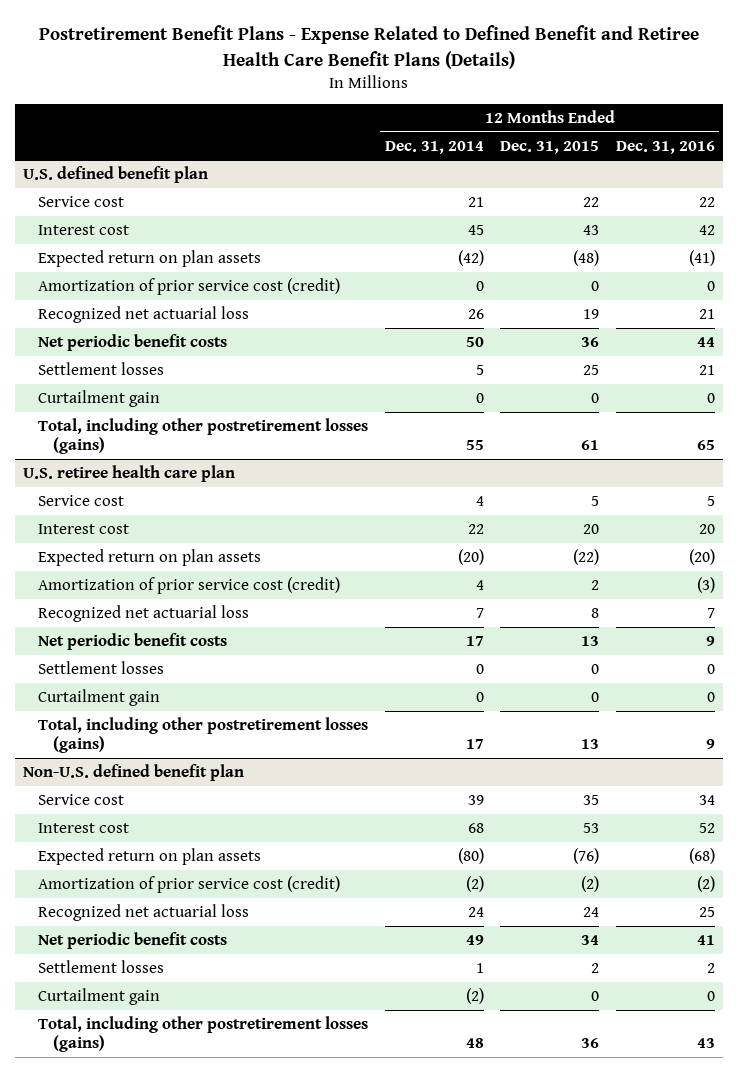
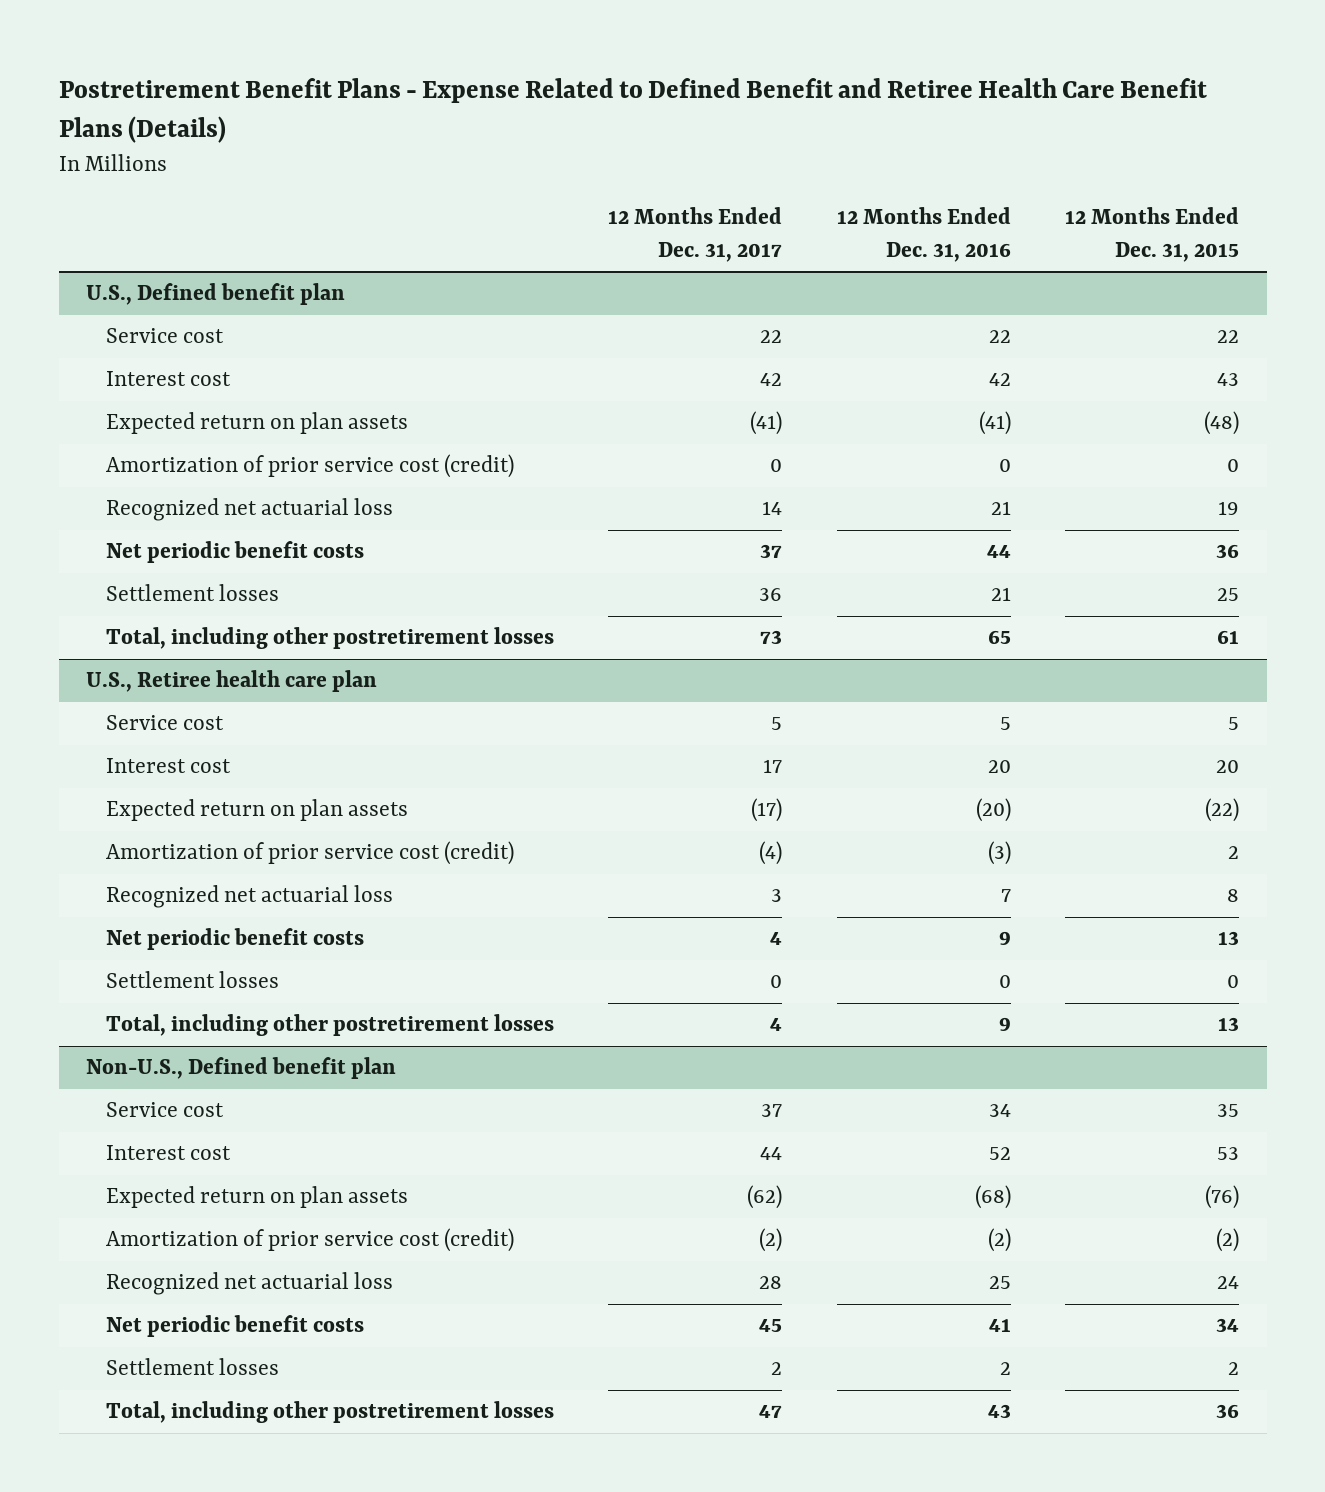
- | 12 Months Ended Dec. 31, 2014 | 12 Months Ended Dec. 31, 2015 | 12 Months Ended Dec. 31, 2016
+ | 12 Months Ended Dec. 31, 2017 | 12 Months Ended Dec. 31, 2016 | 12 Months Ended Dec. 31, 2015
- U.S. defined benefit plan
+ U.S., Defined benefit plan
- Curtailment gain | 0 | 0 | 0
- Total, including other postretirement losses (gains) | 55 | 61 | 65
- U.S. retiree health care plan
+ Total, including other postretirement losses | 73 | 65 | 61
+ U.S., Retiree health care plan
- Curtailment gain | 0 | 0 | 0
- Total, including other postretirement losses (gains) | 17 | 13 | 9
- Non-U.S. defined benefit plan
+ Total, including other postretirement losses | 4 | 9 | 13
+ Non-U.S., Defined benefit plan
- Curtailment gain | (2) | 0 | 0
- Total, including other postretirement losses (gains) | 48 | 36 | 43
+ Total, including other postretirement losses | 47 | 43 | 36

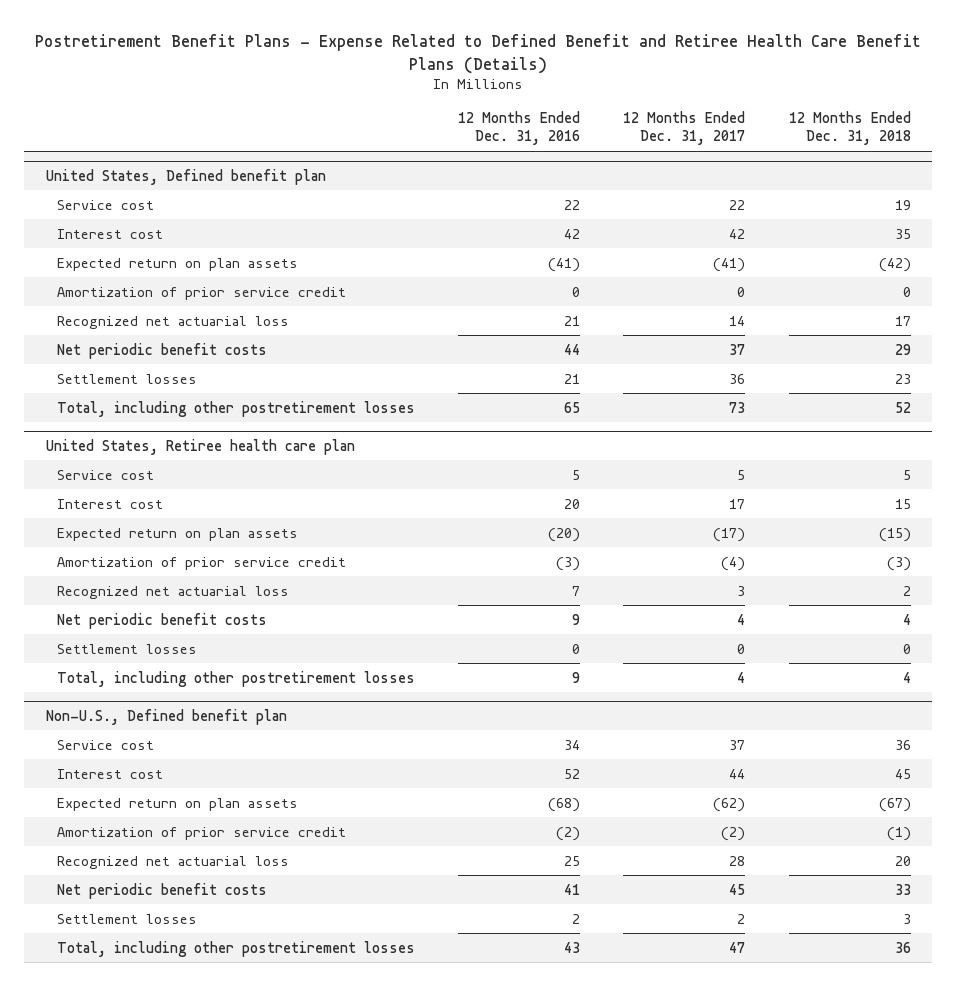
- | 12 Months Ended Dec. 31, 2017 | 12 Months Ended Dec. 31, 2016 | 12 Months Ended Dec. 31, 2015
+ | 12 Months Ended Dec. 31, 2016 | 12 Months Ended Dec. 31, 2017 | 12 Months Ended Dec. 31, 2018
- U.S., Defined benefit plan
+ United States, Defined benefit plan
- Amortization of prior service cost (credit) | 0 | 0 | 0
+ Amortization of prior service credit | 0 | 0 | 0
- U.S., Retiree health care plan
+ United States, Retiree health care plan
- Amortization of prior service cost (credit) | (4) | (3) | 2
+ Amortization of prior service credit | (3) | (4) | (3)
@ Non-U.S., Defined benefit plan
- Amortization of prior service cost (credit) | (2) | (2) | (2)
+ Amortization of prior service credit | (2) | (2) | (1)

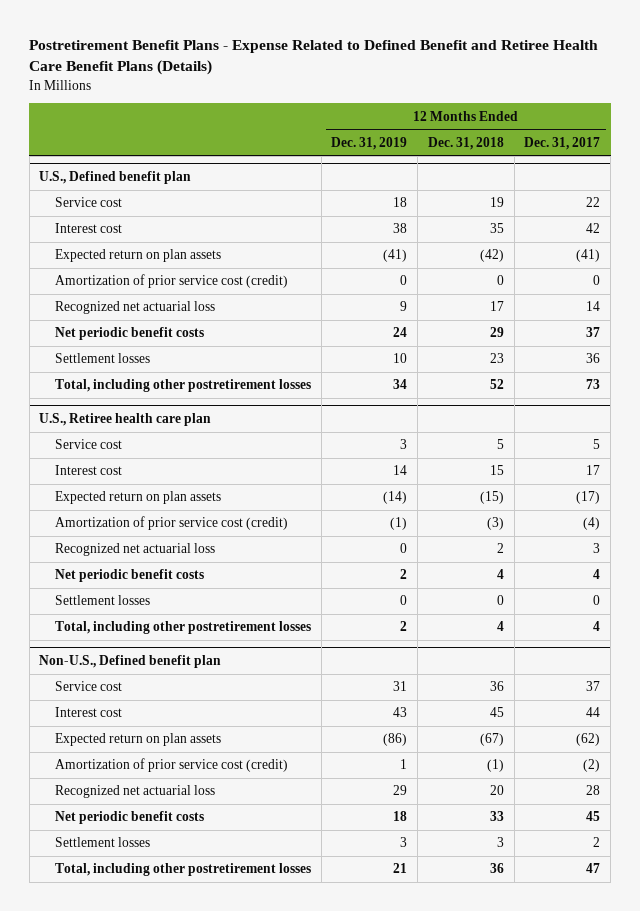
- | 12 Months Ended Dec. 31, 2016 | 12 Months Ended Dec. 31, 2017 | 12 Months Ended Dec. 31, 2018
+ | 12 Months Ended Dec. 31, 2019 | 12 Months Ended Dec. 31, 2018 | 12 Months Ended Dec. 31, 2017
- United States, Defined benefit plan
+ U.S., Defined benefit plan
- Amortization of prior service credit | 0 | 0 | 0
+ Amortization of prior service cost (credit) | 0 | 0 | 0
- United States, Retiree health care plan
+ U.S., Retiree health care plan
- Amortization of prior service credit | (3) | (4) | (3)
+ Amortization of prior service cost (credit) | (1) | (3) | (4)
@ Non-U.S., Defined benefit plan
- Amortization of prior service credit | (2) | (2) | (1)
+ Amortization of prior service cost (credit) | 1 | (1) | (2)

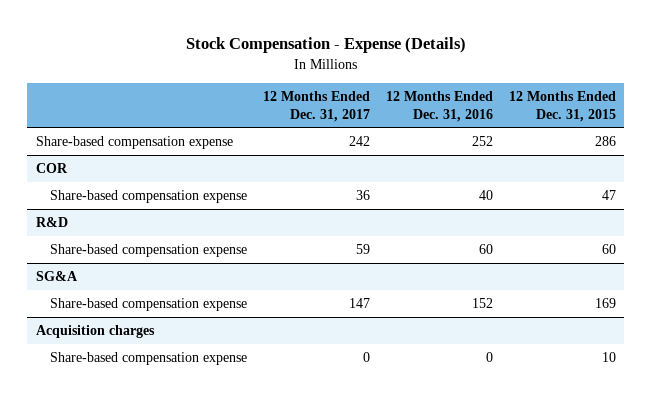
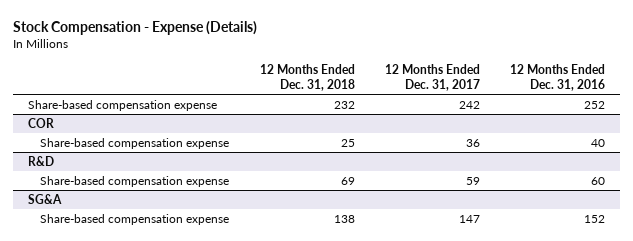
- | 12 Months Ended Dec. 31, 2017 | 12 Months Ended Dec. 31, 2016 | 12 Months Ended Dec. 31, 2015
+ | 12 Months Ended Dec. 31, 2018 | 12 Months Ended Dec. 31, 2017 | 12 Months Ended Dec. 31, 2016
- Acquisition charges
- Share-based compensation expense | 0 | 0 | 10

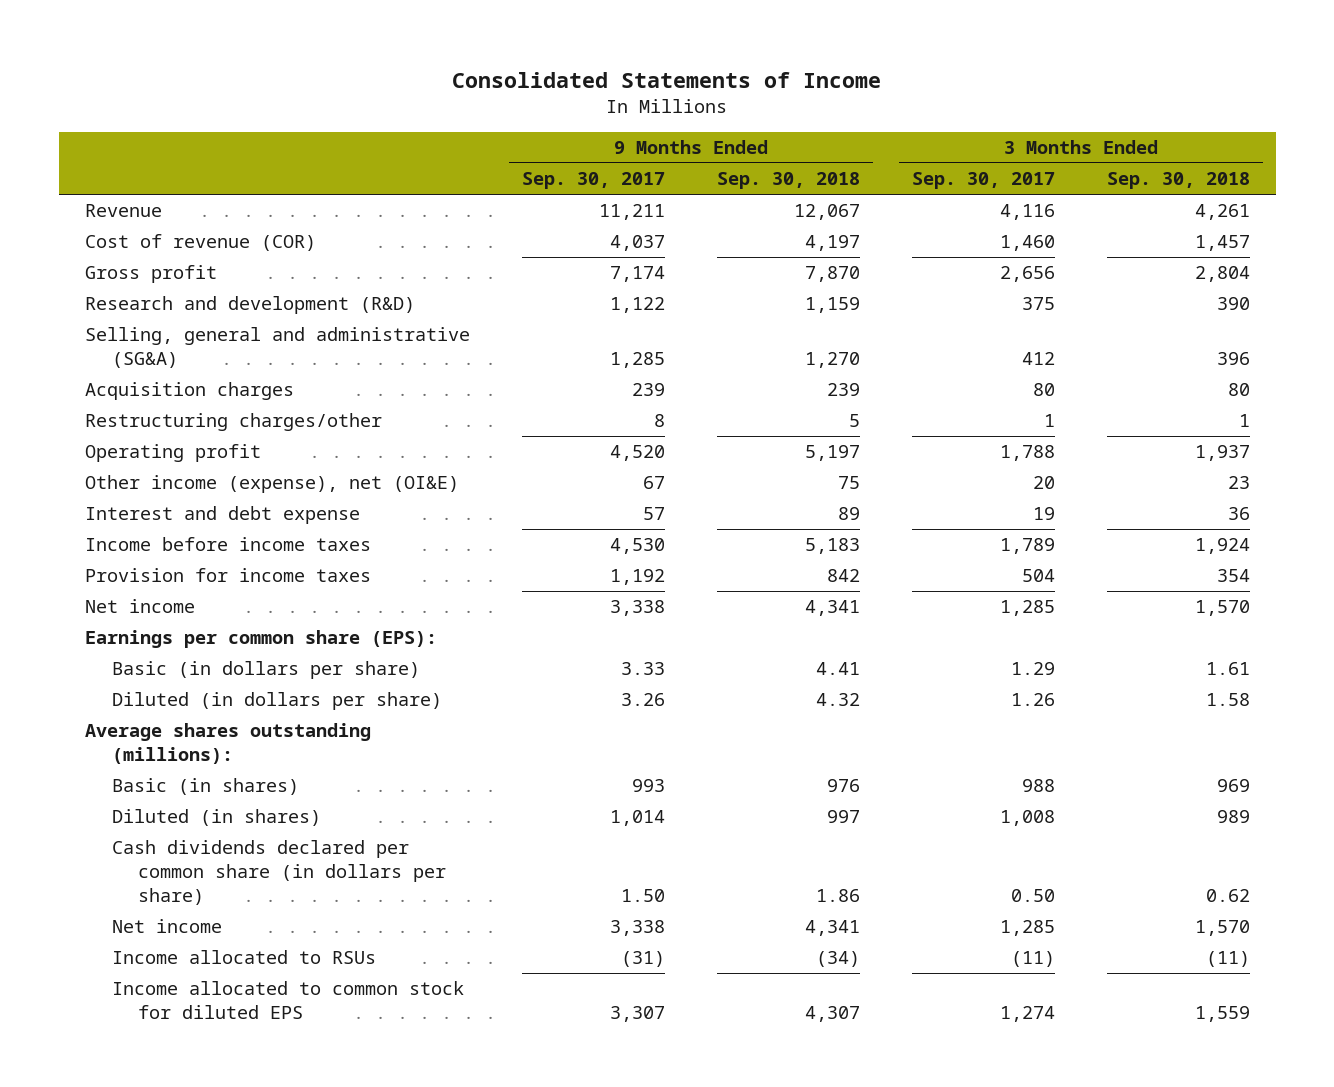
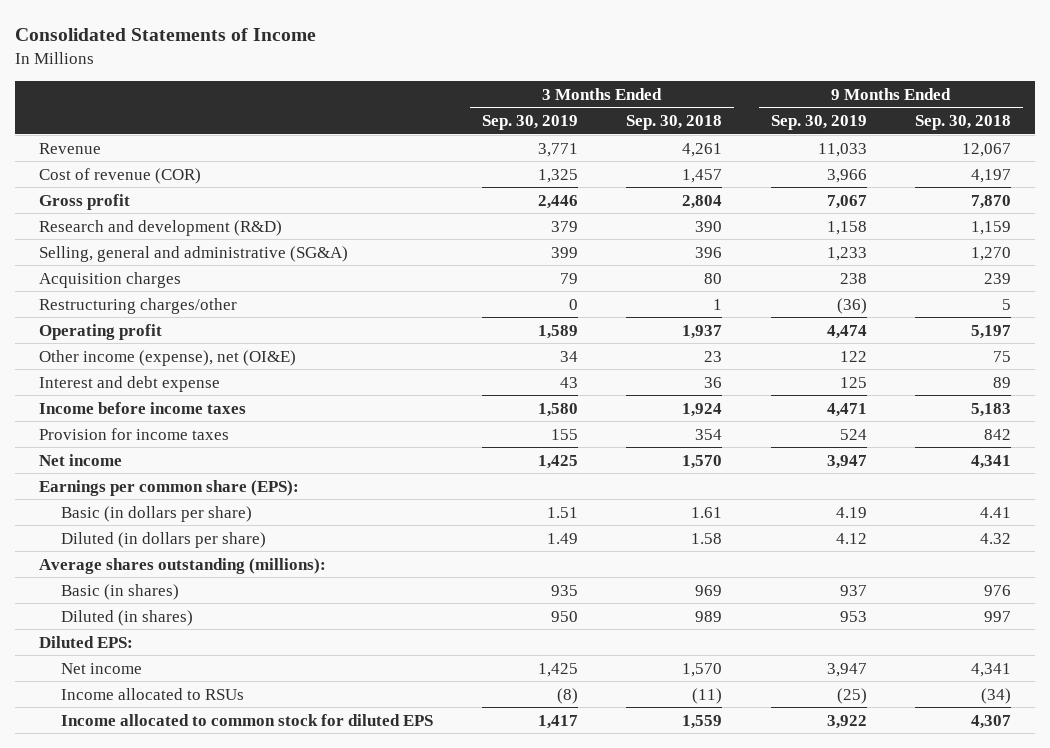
- | 9 Months Ended Sep. 30, 2017 | 9 Months Ended Sep. 30, 2018 | 3 Months Ended Sep. 30, 2017 | 3 Months Ended Sep. 30, 2018
+ | 3 Months Ended Sep. 30, 2019 | 3 Months Ended Sep. 30, 2018 | 9 Months Ended Sep. 30, 2019 | 9 Months Ended Sep. 30, 2018
- Cash dividends declared per common share (in dollars per share) | 1.50 | 1.86 | 0.50 | 0.62
+ Diluted EPS:

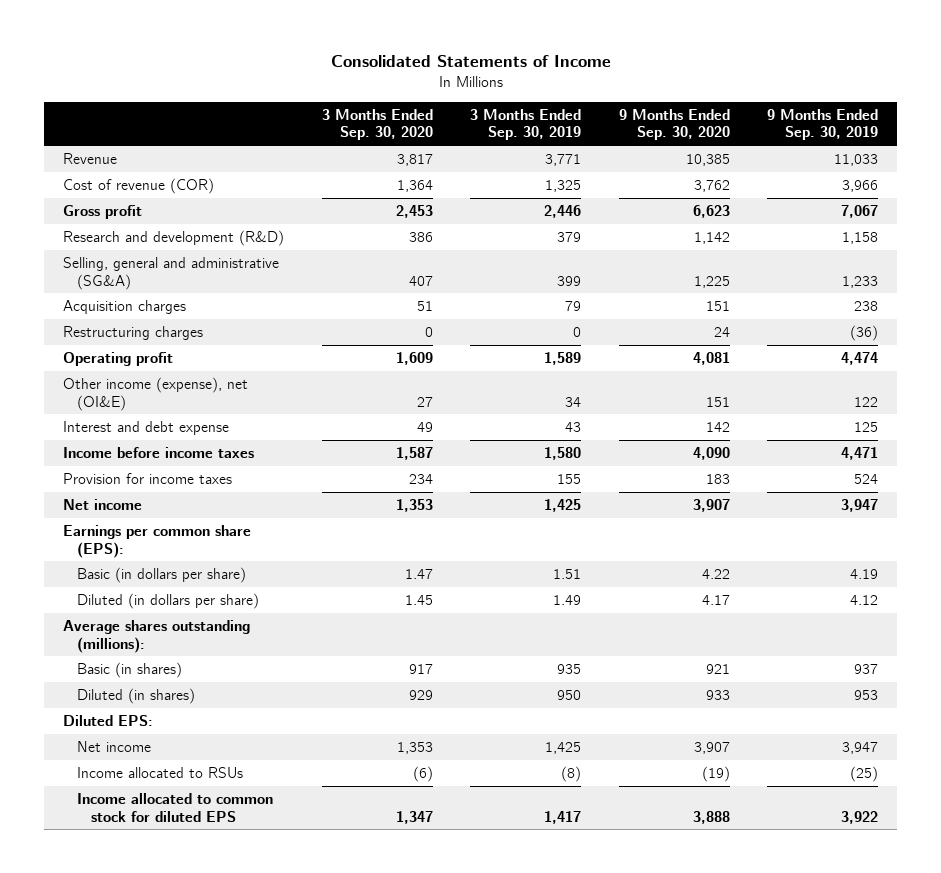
- | 3 Months Ended Sep. 30, 2019 | 3 Months Ended Sep. 30, 2018 | 9 Months Ended Sep. 30, 2019 | 9 Months Ended Sep. 30, 2018
+ | 3 Months Ended Sep. 30, 2020 | 3 Months Ended Sep. 30, 2019 | 9 Months Ended Sep. 30, 2020 | 9 Months Ended Sep. 30, 2019
- Restructuring charges/other | 0 | 1 | (36) | 5
+ Restructuring charges | 0 | 0 | 24 | (36)

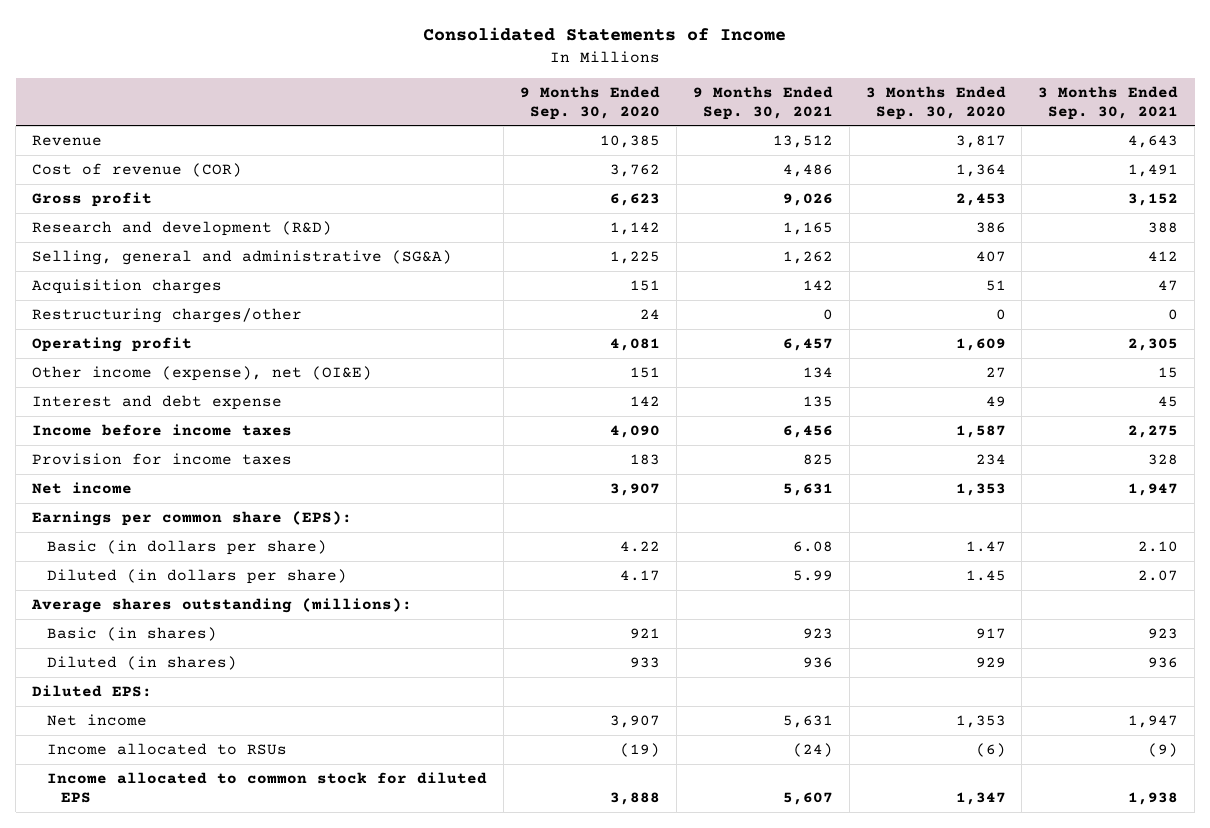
- | 3 Months Ended Sep. 30, 2020 | 3 Months Ended Sep. 30, 2019 | 9 Months Ended Sep. 30, 2020 | 9 Months Ended Sep. 30, 2019
+ | 9 Months Ended Sep. 30, 2020 | 9 Months Ended Sep. 30, 2021 | 3 Months Ended Sep. 30, 2020 | 3 Months Ended Sep. 30, 2021
- Restructuring charges | 0 | 0 | 24 | (36)
+ Restructuring charges/other | 24 | 0 | 0 | 0

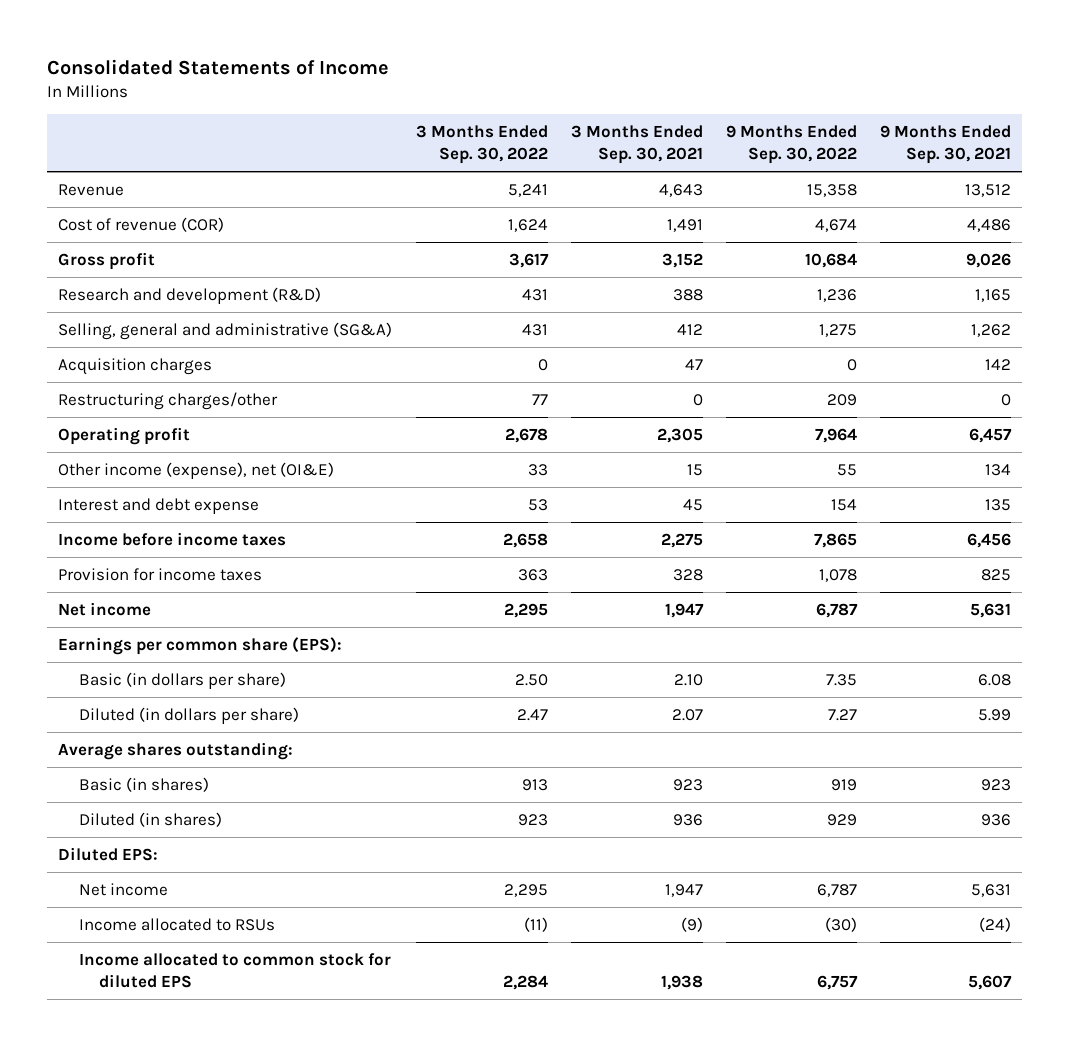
- | 9 Months Ended Sep. 30, 2020 | 9 Months Ended Sep. 30, 2021 | 3 Months Ended Sep. 30, 2020 | 3 Months Ended Sep. 30, 2021
+ | 3 Months Ended Sep. 30, 2022 | 3 Months Ended Sep. 30, 2021 | 9 Months Ended Sep. 30, 2022 | 9 Months Ended Sep. 30, 2021
- Average shares outstanding (millions):
+ Average shares outstanding:

